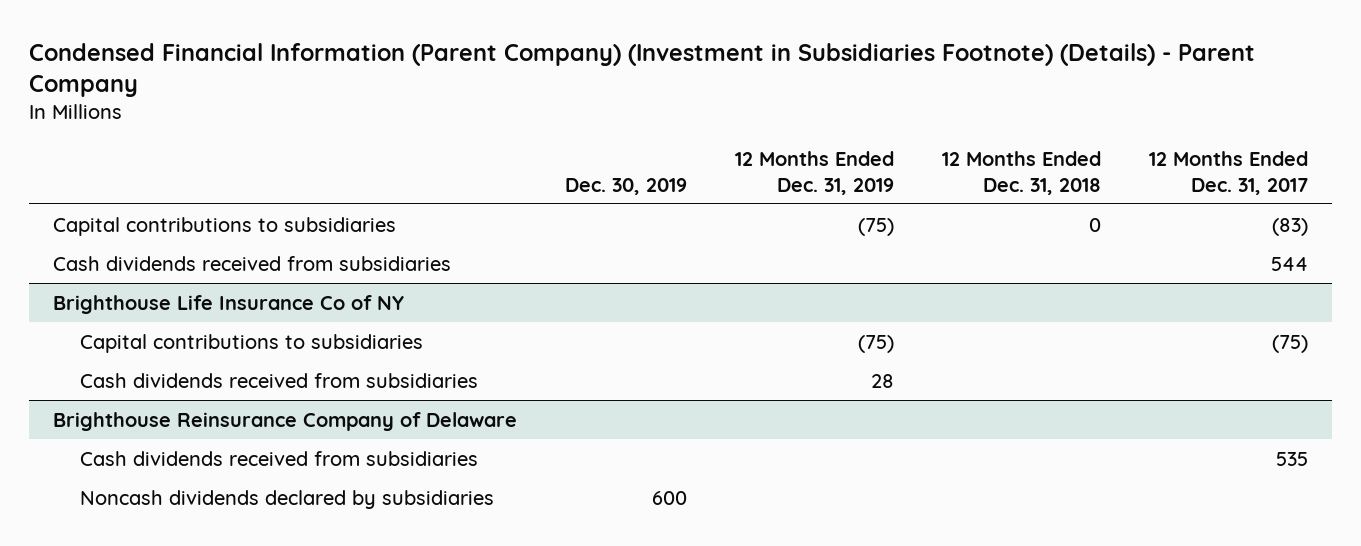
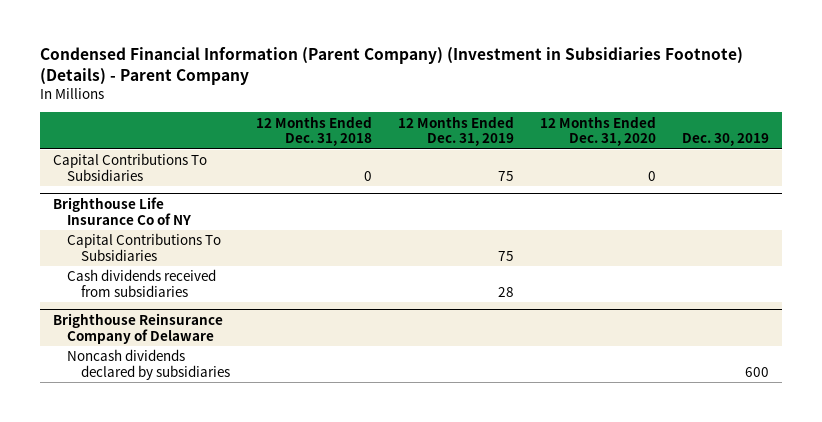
- | Dec. 30, 2019 | 12 Months Ended Dec. 31, 2019 | 12 Months Ended Dec. 31, 2018 | 12 Months Ended Dec. 31, 2017
+ | 12 Months Ended Dec. 31, 2018 | 12 Months Ended Dec. 31, 2019 | 12 Months Ended Dec. 31, 2020 | Dec. 30, 2019
- Capital contributions to subsidiaries | | (75) | 0 | (83)
- Cash dividends received from subsidiaries | | | | 544
+ Capital Contributions To Subsidiaries | 0 | 75 | 0 |
@ Brighthouse Life Insurance Co of NY
- Capital contributions to subsidiaries | | (75) | | (75)
+ Capital Contributions To Subsidiaries | | 75 | |
@ Brighthouse Reinsurance Company of Delaware
- Cash dividends received from subsidiaries | | | | 535

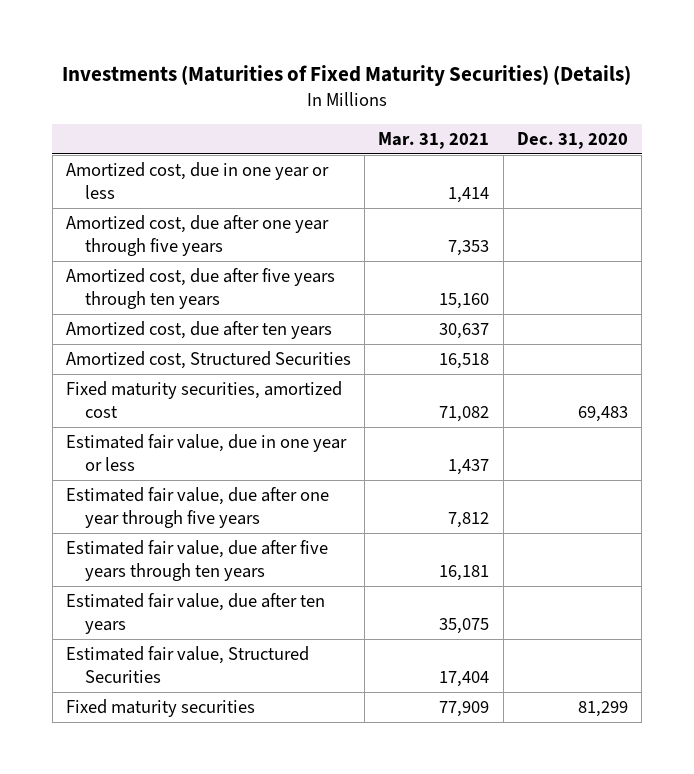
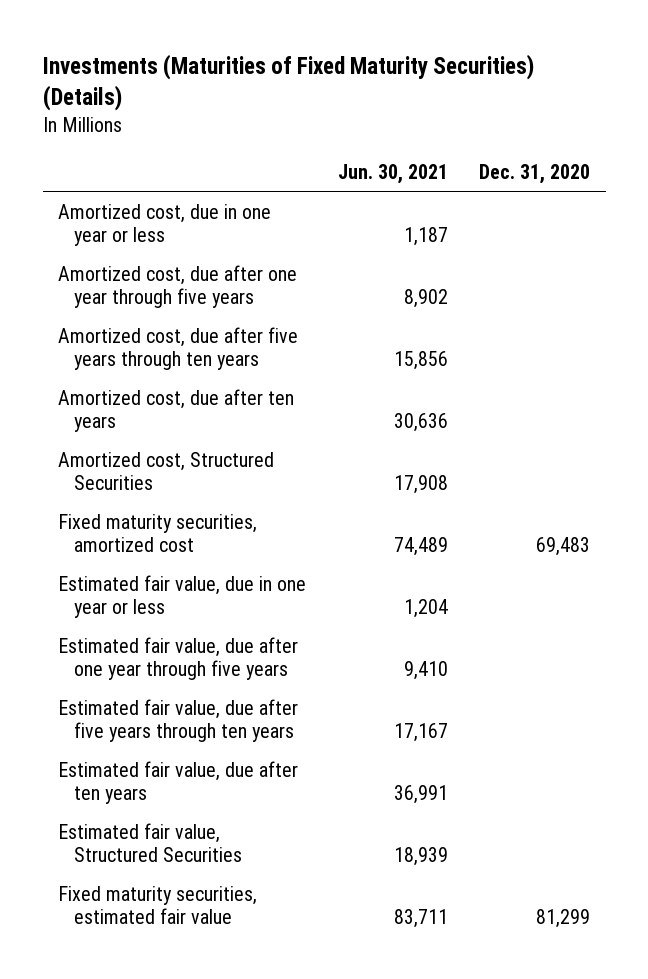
- | Mar. 31, 2021 | Dec. 31, 2020
+ | Jun. 30, 2021 | Dec. 31, 2020
- Fixed maturity securities | 77,909 | 81,299
+ Fixed maturity securities, estimated fair value | 83,711 | 81,299

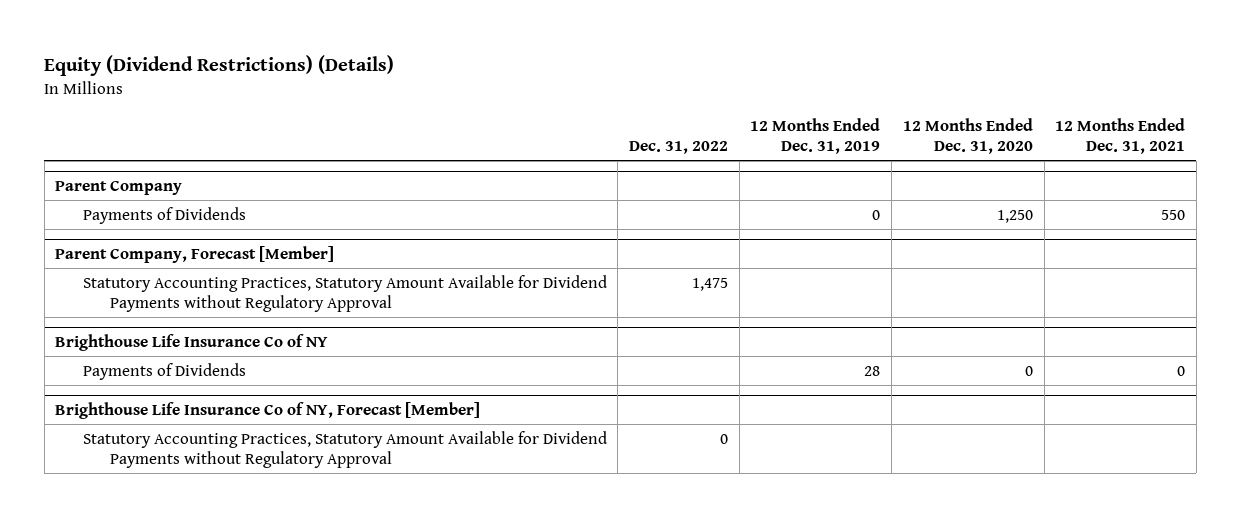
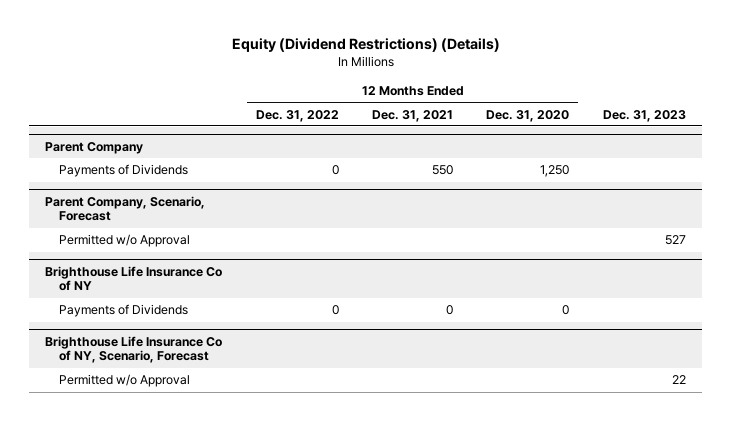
- | Dec. 31, 2022 | 12 Months Ended Dec. 31, 2019 | 12 Months Ended Dec. 31, 2020 | 12 Months Ended Dec. 31, 2021
+ | 12 Months Ended Dec. 31, 2022 | 12 Months Ended Dec. 31, 2021 | 12 Months Ended Dec. 31, 2020 | Dec. 31, 2023
- Parent Company, Forecast [Member]
- Statutory Accounting Practices, Statutory Amount Available for Dividend Payments without Regulatory Approval | 1,475 | | |
+ Parent Company, Scenario, Forecast
+ Permitted w/o Approval | | | | 527
- Brighthouse Life Insurance Co of NY, Forecast [Member]
- Statutory Accounting Practices, Statutory Amount Available for Dividend Payments without Regulatory Approval | 0 | | |
+ Brighthouse Life Insurance Co of NY, Scenario, Forecast
+ Permitted w/o Approval | | | | 22

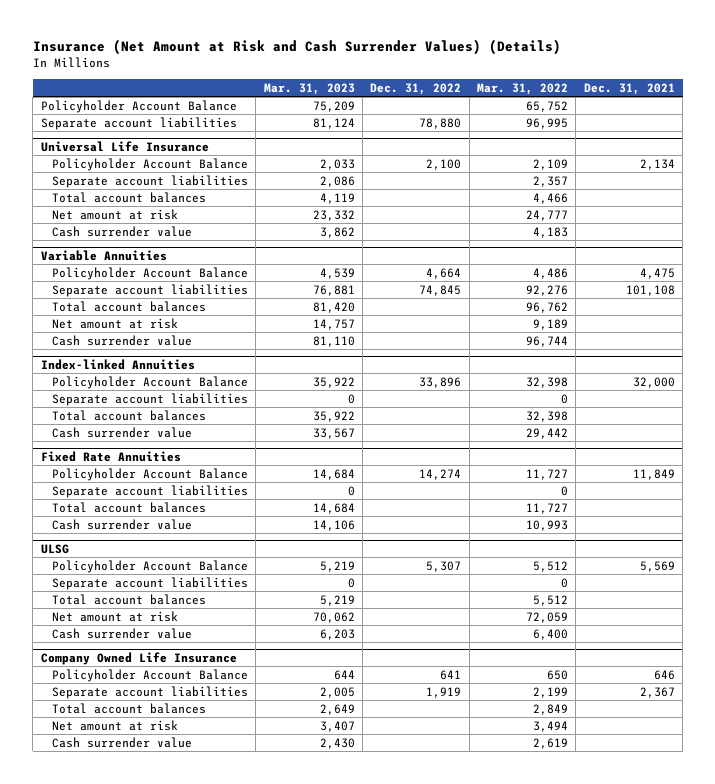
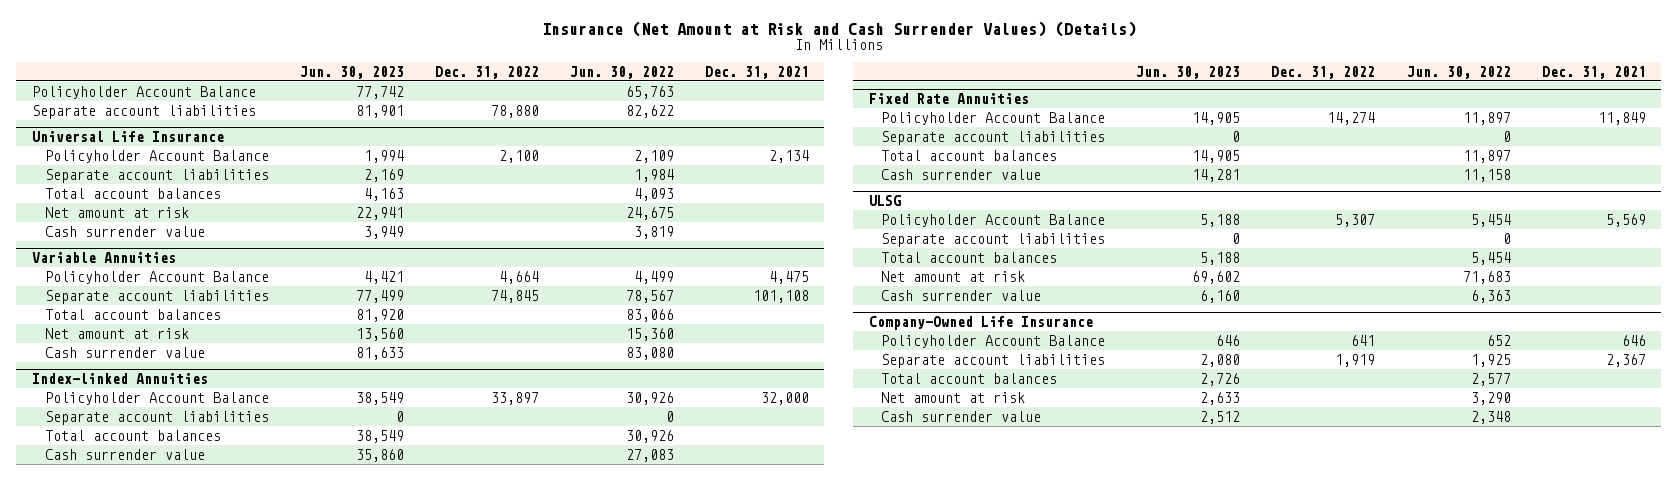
- | Mar. 31, 2023 | Dec. 31, 2022 | Mar. 31, 2022 | Dec. 31, 2021
+ | Jun. 30, 2023 | Dec. 31, 2022 | Jun. 30, 2022 | Dec. 31, 2021
@ Index-linked Annuities
- Policyholder Account Balance | 35,922 | 33,896 | 32,398 | 32,000
+ Policyholder Account Balance | 38,549 | 33,897 | 30,926 | 32,000
- Company Owned Life Insurance
+ Company-Owned Life Insurance

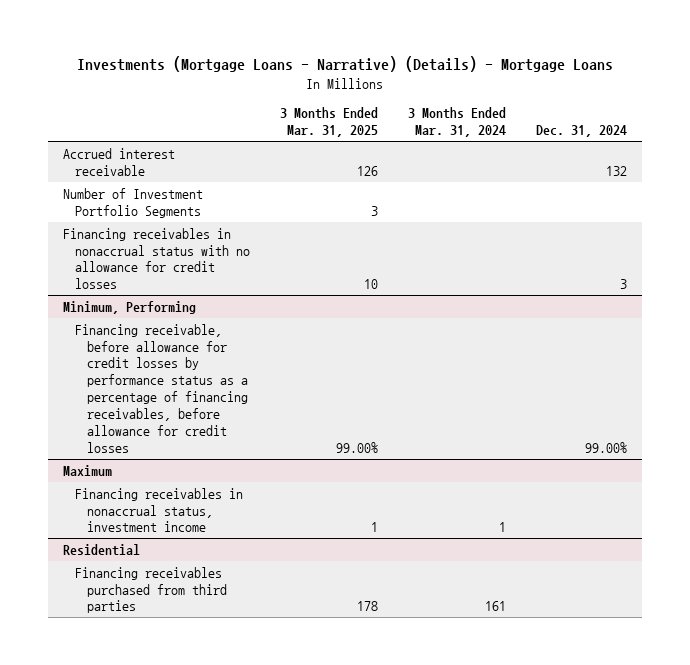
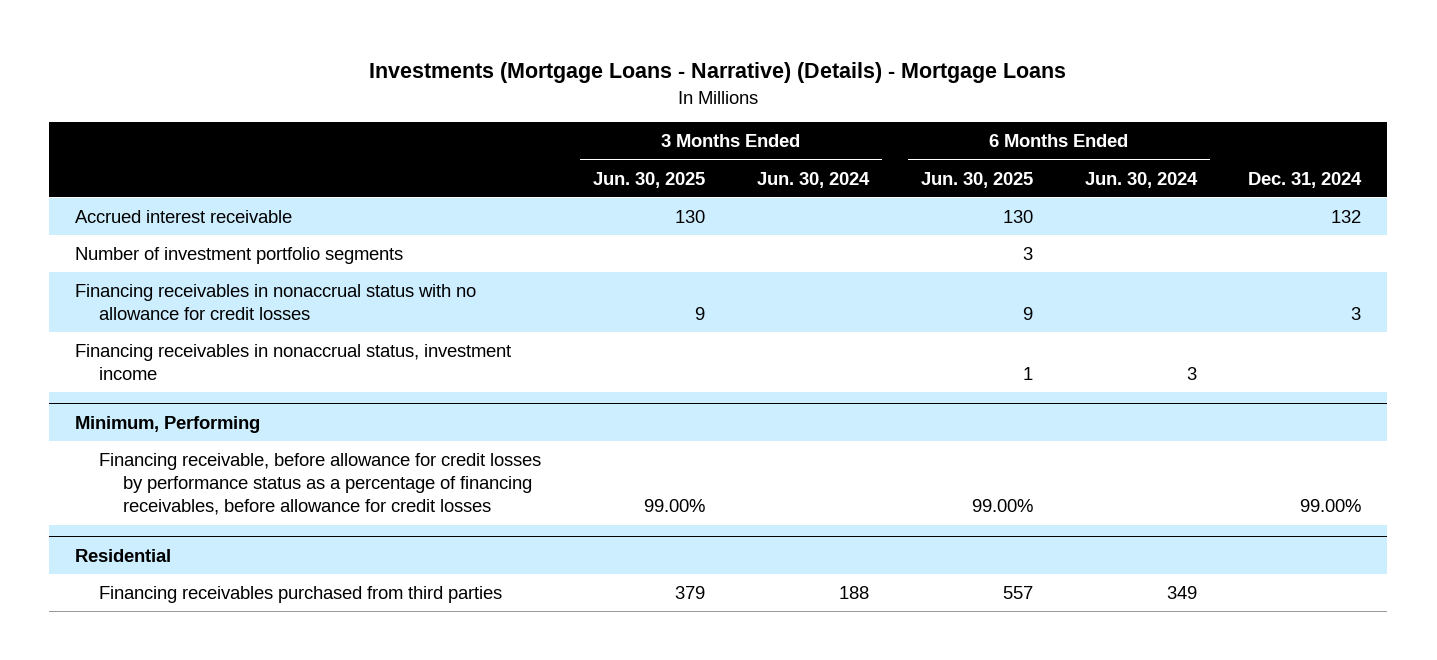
- | 3 Months Ended Mar. 31, 2025 | 3 Months Ended Mar. 31, 2024 | Dec. 31, 2024
+ | 3 Months Ended Jun. 30, 2025 | 3 Months Ended Jun. 30, 2024 | 6 Months Ended Jun. 30, 2025 | 6 Months Ended Jun. 30, 2024 | Dec. 31, 2024
- Number of Investment Portfolio Segments | 3 | |
+ Number of investment portfolio segments | | | 3 | |
+ Financing receivables in nonaccrual status, investment income | | | 1 | 3 |
- Maximum
- Financing receivables in nonaccrual status, investment income | 1 | 1 |

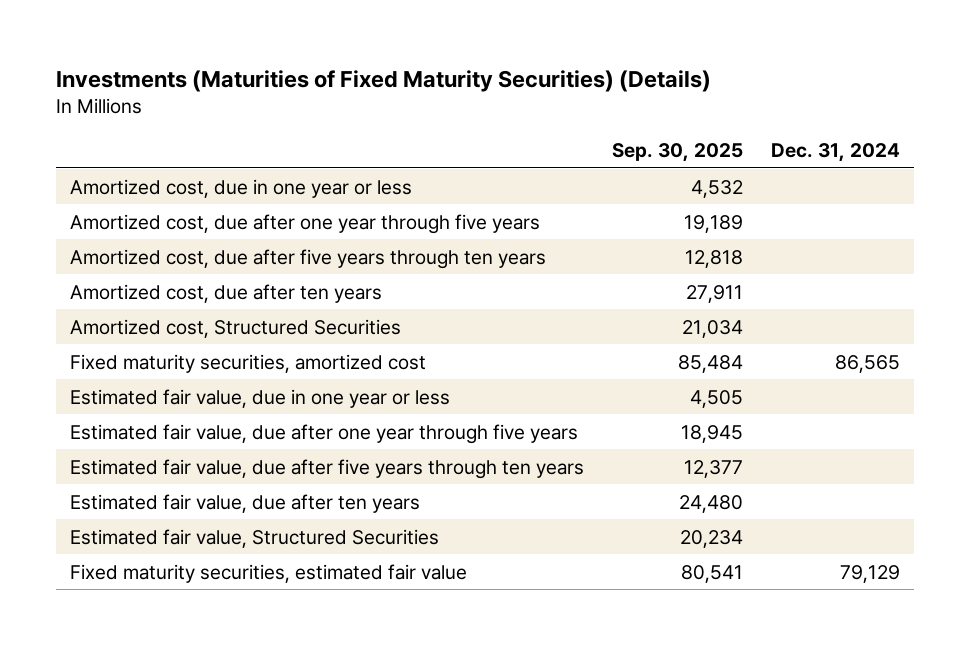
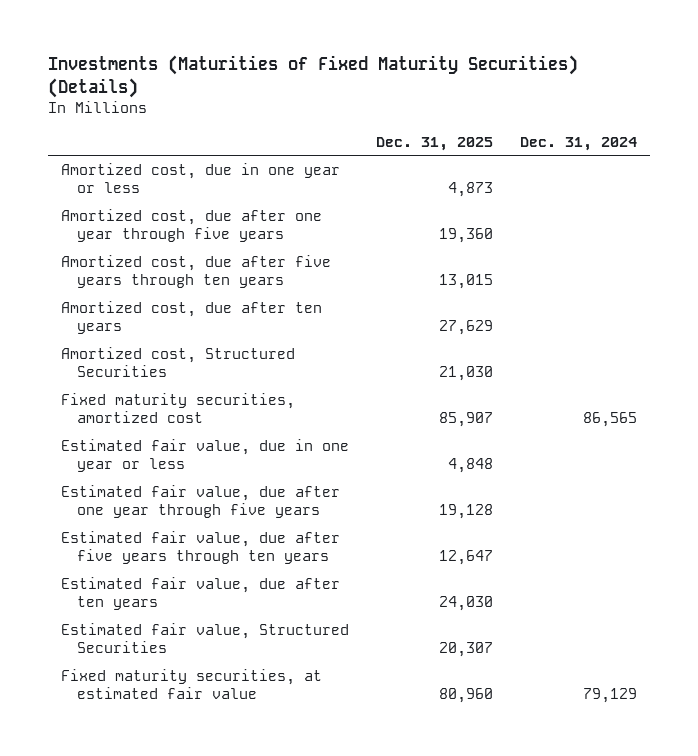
- | Sep. 30, 2025 | Dec. 31, 2024
+ | Dec. 31, 2025 | Dec. 31, 2024
- Fixed maturity securities, estimated fair value | 80,541 | 79,129
+ Fixed maturity securities, at estimated fair value | 80,960 | 79,129

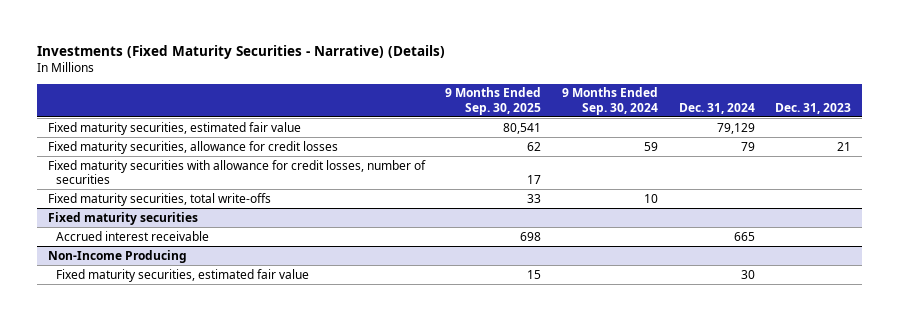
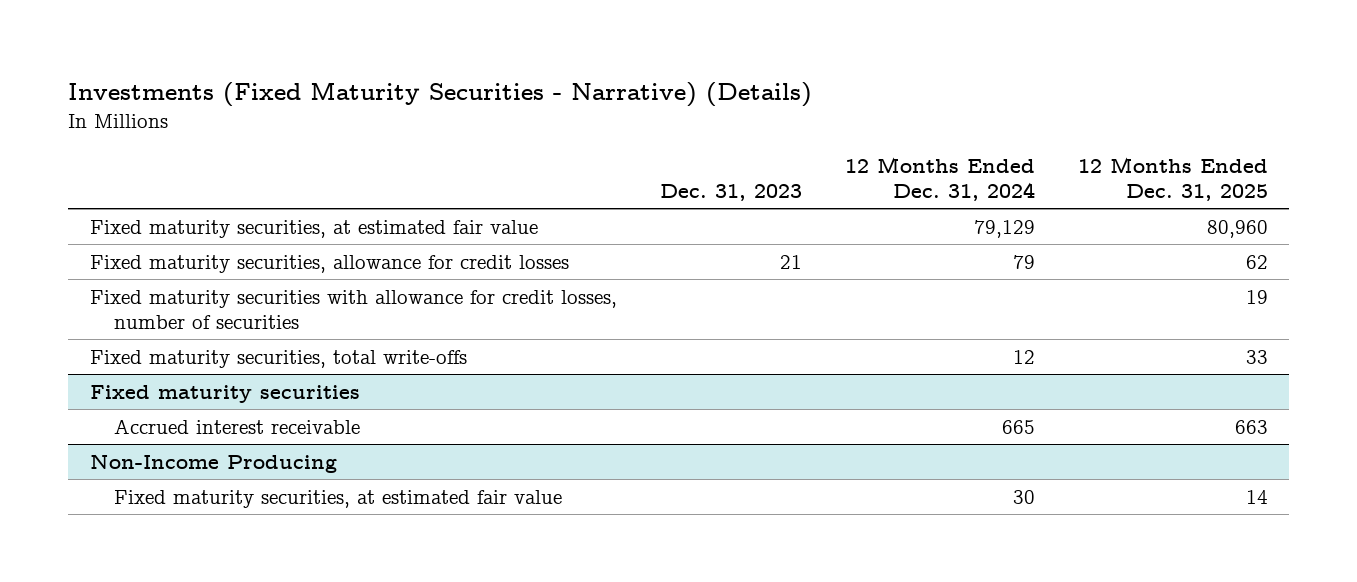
- | 9 Months Ended Sep. 30, 2025 | 9 Months Ended Sep. 30, 2024 | Dec. 31, 2024 | Dec. 31, 2023
+ | Dec. 31, 2023 | 12 Months Ended Dec. 31, 2024 | 12 Months Ended Dec. 31, 2025
- Fixed maturity securities, estimated fair value | 80,541 | | 79,129 |
+ Fixed maturity securities, at estimated fair value | | 79,129 | 80,960
@ Non-Income Producing
- Fixed maturity securities, estimated fair value | 15 | | 30 |
+ Fixed maturity securities, at estimated fair value | | 30 | 14

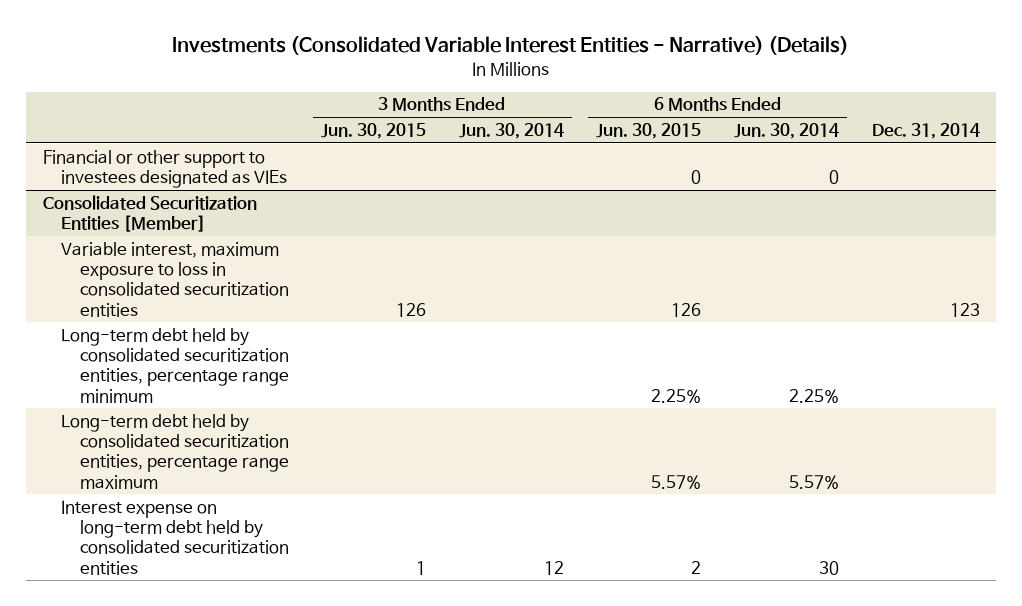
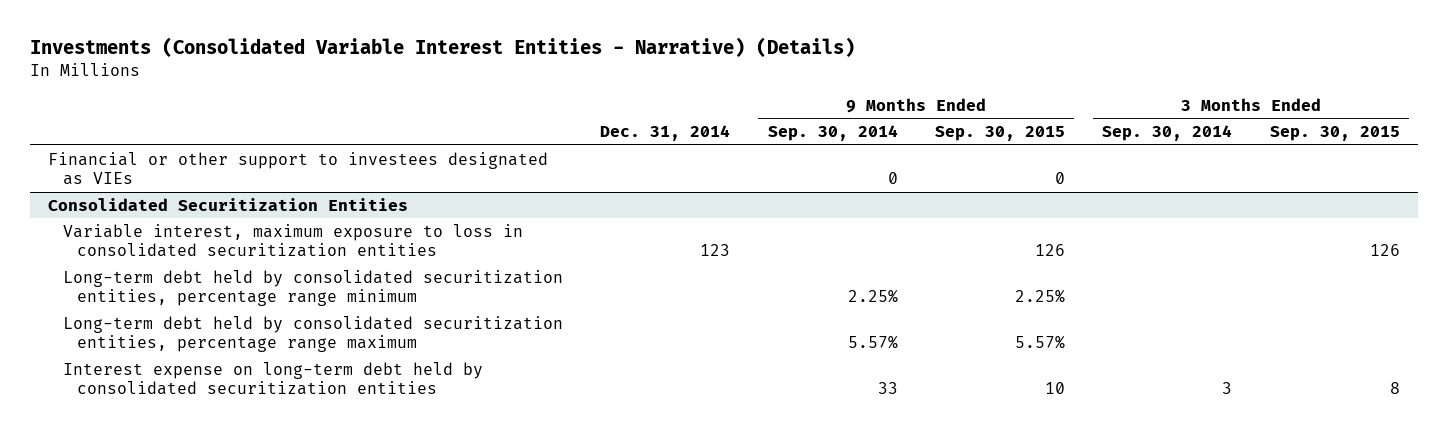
- | 3 Months Ended Jun. 30, 2015 | 3 Months Ended Jun. 30, 2014 | 6 Months Ended Jun. 30, 2015 | 6 Months Ended Jun. 30, 2014 | Dec. 31, 2014
+ | Dec. 31, 2014 | 9 Months Ended Sep. 30, 2014 | 9 Months Ended Sep. 30, 2015 | 3 Months Ended Sep. 30, 2014 | 3 Months Ended Sep. 30, 2015
- Consolidated Securitization Entities [Member]
+ Consolidated Securitization Entities

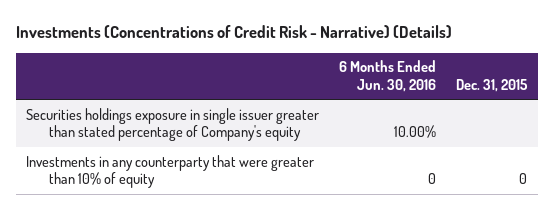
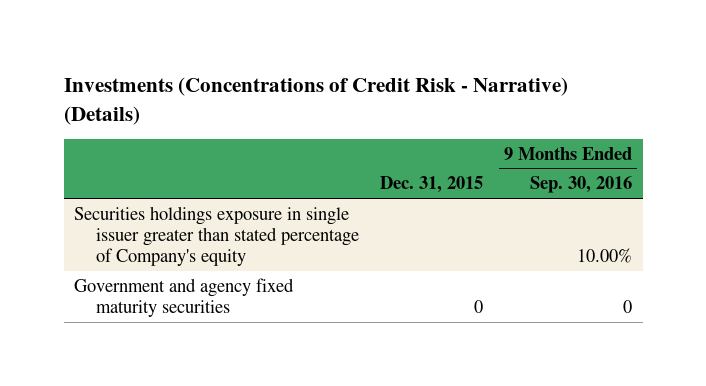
- | 6 Months Ended Jun. 30, 2016 | Dec. 31, 2015
+ | Dec. 31, 2015 | 9 Months Ended Sep. 30, 2016
- Investments in any counterparty that were greater than 10% of equity | 0 | 0
+ Government and agency fixed maturity securities | 0 | 0

